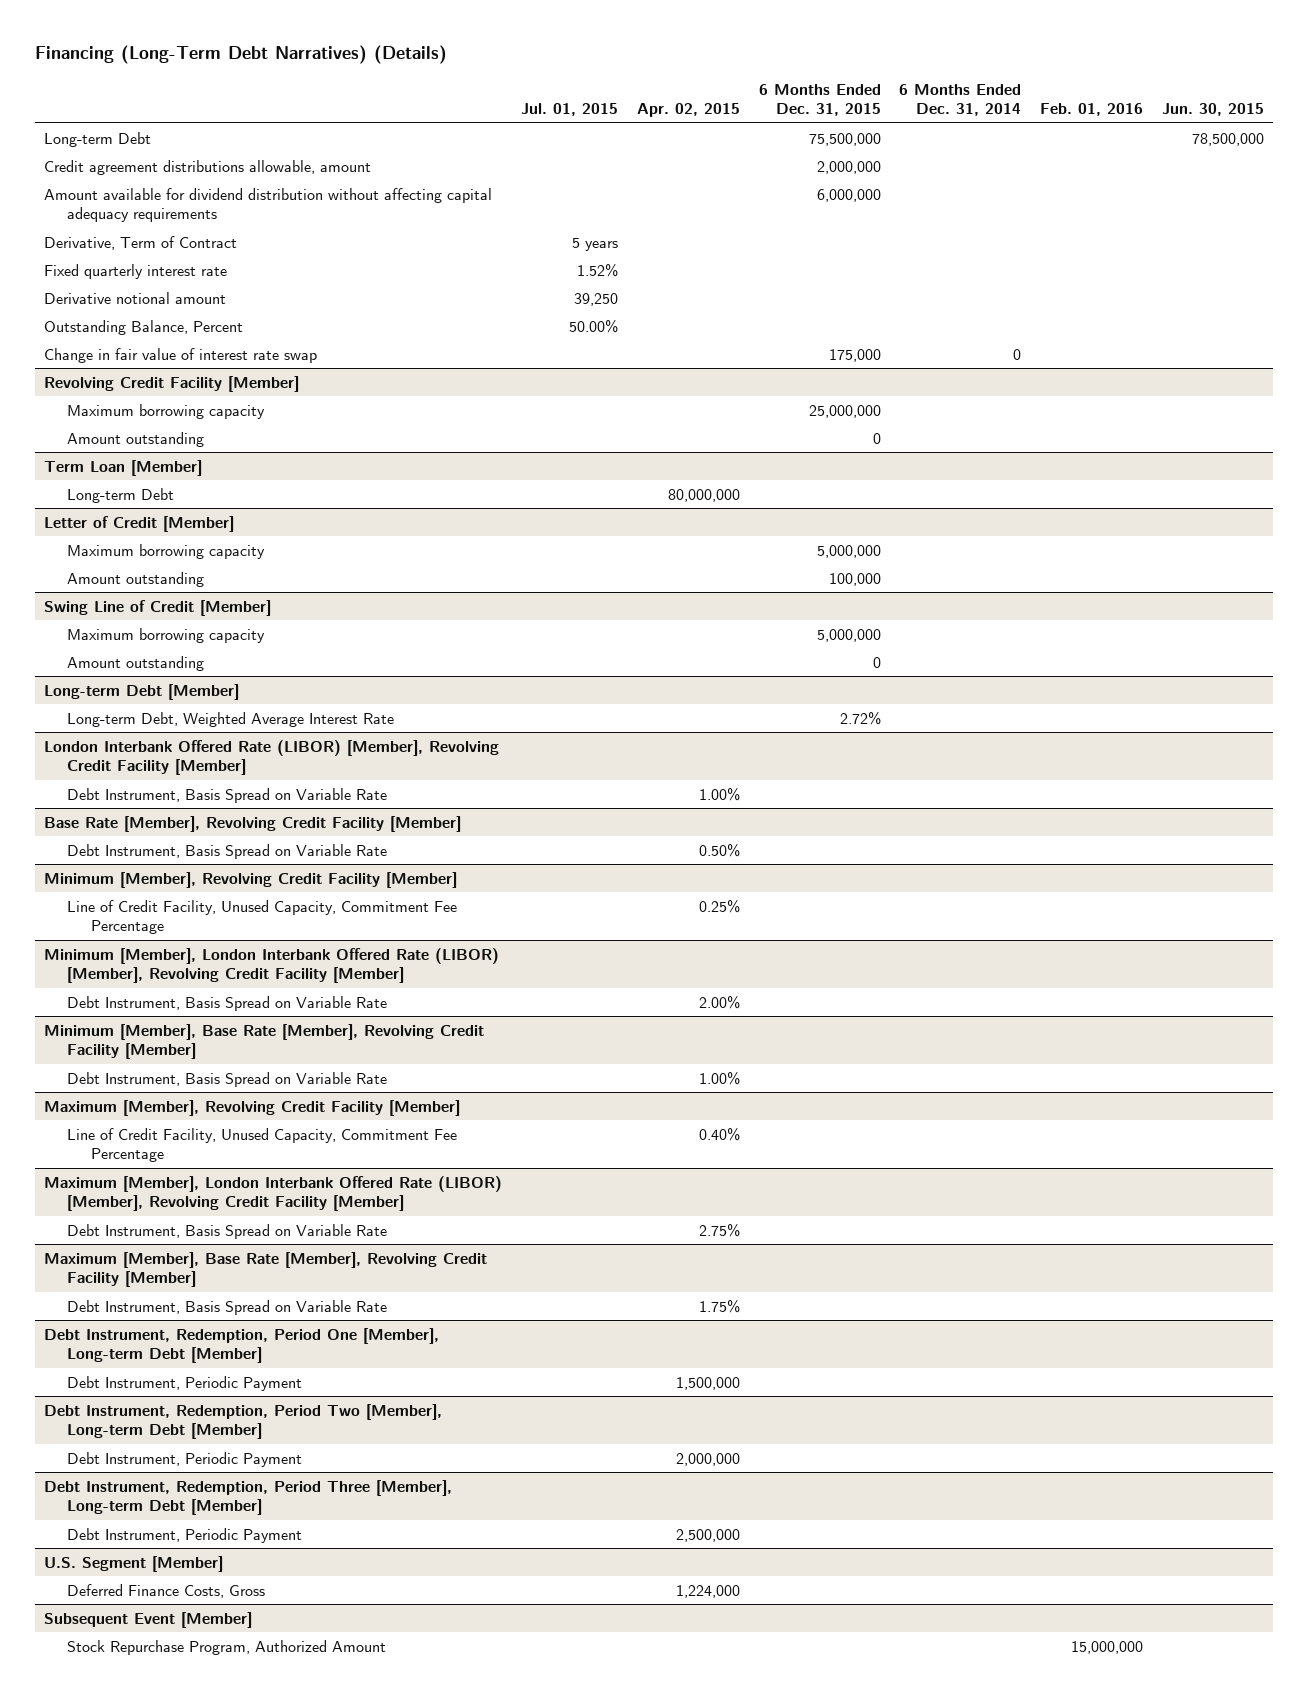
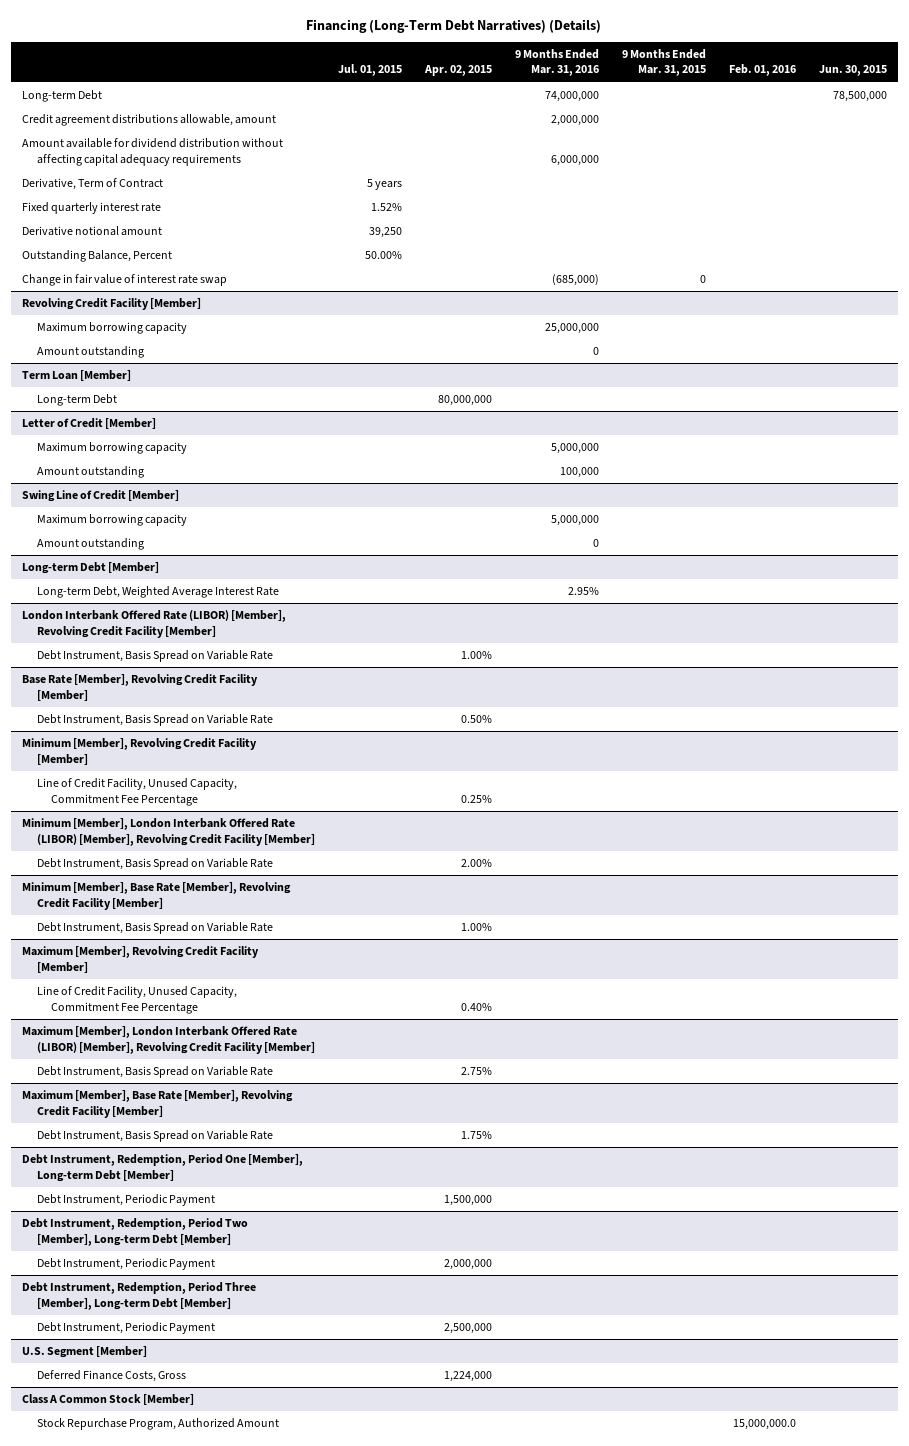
- | Jul. 01, 2015 | Apr. 02, 2015 | 6 Months Ended Dec. 31, 2015 | 6 Months Ended Dec. 31, 2014 | Feb. 01, 2016 | Jun. 30, 2015
+ | Jul. 01, 2015 | Apr. 02, 2015 | 9 Months Ended Mar. 31, 2016 | 9 Months Ended Mar. 31, 2015 | Feb. 01, 2016 | Jun. 30, 2015
- Subsequent Event [Member]
- Stock Repurchase Program, Authorized Amount | | | | | 15,000,000 |
+ Class A Common Stock [Member]
+ Stock Repurchase Program, Authorized Amount | | | | | 15,000,000.0 |

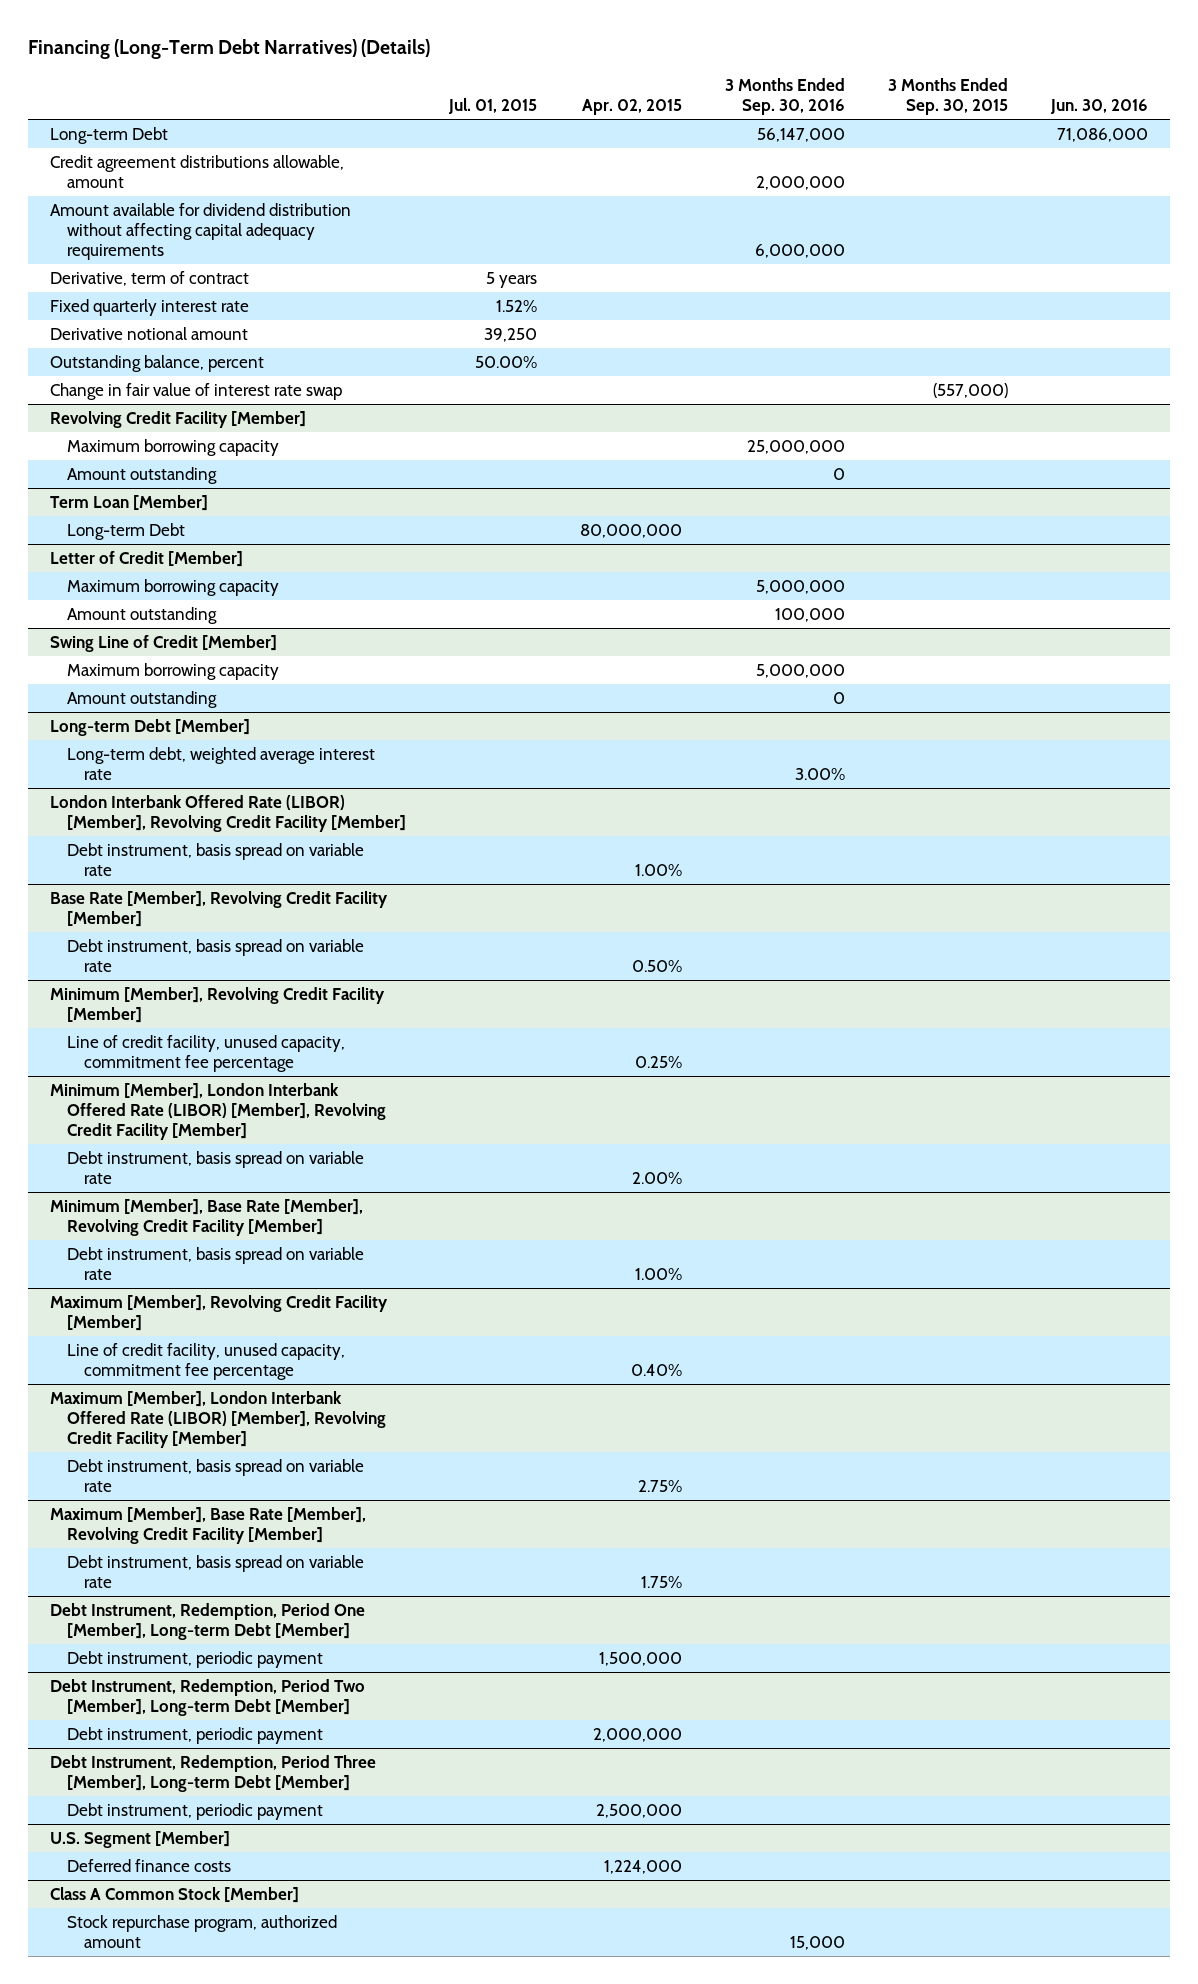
- | Jul. 01, 2015 | Apr. 02, 2015 | 9 Months Ended Mar. 31, 2016 | 9 Months Ended Mar. 31, 2015 | Feb. 01, 2016 | Jun. 30, 2015
+ | Jul. 01, 2015 | Apr. 02, 2015 | 3 Months Ended Sep. 30, 2016 | 3 Months Ended Sep. 30, 2015 | Jun. 30, 2016
- Derivative, Term of Contract | 5 years | | | | |
+ Derivative, term of contract | 5 years | | | |
- Outstanding Balance, Percent | 50.00% | | | | |
+ Outstanding balance, percent | 50.00% | | | |
@ Long-term Debt [Member]
- Long-term Debt, Weighted Average Interest Rate | | | 2.95% | | |
+ Long-term debt, weighted average interest rate | | | 3.00% | |
@ London Interbank Offered Rate (LIBOR) [Member], Revolving Credit Facility [Member]
- Debt Instrument, Basis Spread on Variable Rate | | 1.00% | | | |
+ Debt instrument, basis spread on variable rate | | 1.00% | | |
@ Base Rate [Member], Revolving Credit Facility [Member]
- Debt Instrument, Basis Spread on Variable Rate | | 0.50% | | | |
+ Debt instrument, basis spread on variable rate | | 0.50% | | |
@ Minimum [Member], Revolving Credit Facility [Member]
- Line of Credit Facility, Unused Capacity, Commitment Fee Percentage | | 0.25% | | | |
+ Line of credit facility, unused capacity, commitment fee percentage | | 0.25% | | |
@ Minimum [Member], London Interbank Offered Rate (LIBOR) [Member], Revolving Credit Facility [Member]
- Debt Instrument, Basis Spread on Variable Rate | | 2.00% | | | |
+ Debt instrument, basis spread on variable rate | | 2.00% | | |
@ Minimum [Member], Base Rate [Member], Revolving Credit Facility [Member]
- Debt Instrument, Basis Spread on Variable Rate | | 1.00% | | | |
+ Debt instrument, basis spread on variable rate | | 1.00% | | |
@ Maximum [Member], Revolving Credit Facility [Member]
- Line of Credit Facility, Unused Capacity, Commitment Fee Percentage | | 0.40% | | | |
+ Line of credit facility, unused capacity, commitment fee percentage | | 0.40% | | |
@ Maximum [Member], London Interbank Offered Rate (LIBOR) [Member], Revolving Credit Facility [Member]
- Debt Instrument, Basis Spread on Variable Rate | | 2.75% | | | |
+ Debt instrument, basis spread on variable rate | | 2.75% | | |
@ Maximum [Member], Base Rate [Member], Revolving Credit Facility [Member]
- Debt Instrument, Basis Spread on Variable Rate | | 1.75% | | | |
+ Debt instrument, basis spread on variable rate | | 1.75% | | |
@ Debt Instrument, Redemption, Period One [Member], Long-term Debt [Member]
- Debt Instrument, Periodic Payment | | 1,500,000 | | | |
+ Debt instrument, periodic payment | | 1,500,000 | | |
@ Debt Instrument, Redemption, Period Two [Member], Long-term Debt [Member]
- Debt Instrument, Periodic Payment | | 2,000,000 | | | |
+ Debt instrument, periodic payment | | 2,000,000 | | |
@ Debt Instrument, Redemption, Period Three [Member], Long-term Debt [Member]
- Debt Instrument, Periodic Payment | | 2,500,000 | | | |
+ Debt instrument, periodic payment | | 2,500,000 | | |
@ U.S. Segment [Member]
- Deferred Finance Costs, Gross | | 1,224,000 | | | |
+ Deferred finance costs | | 1,224,000 | | |
@ Class A Common Stock [Member]
- Stock Repurchase Program, Authorized Amount | | | | | 15,000,000.0 |
+ Stock repurchase program, authorized amount | | | 15,000 | |

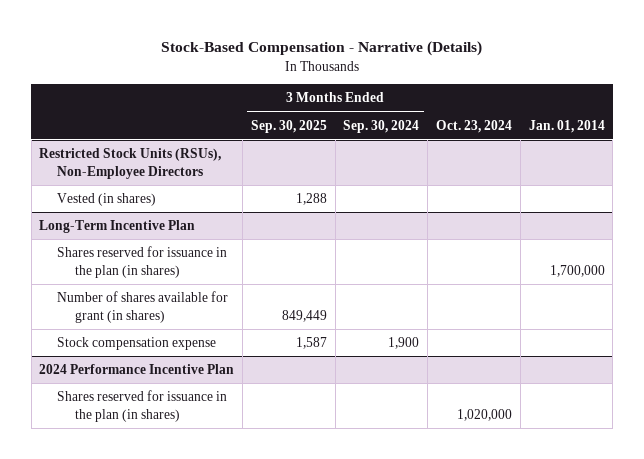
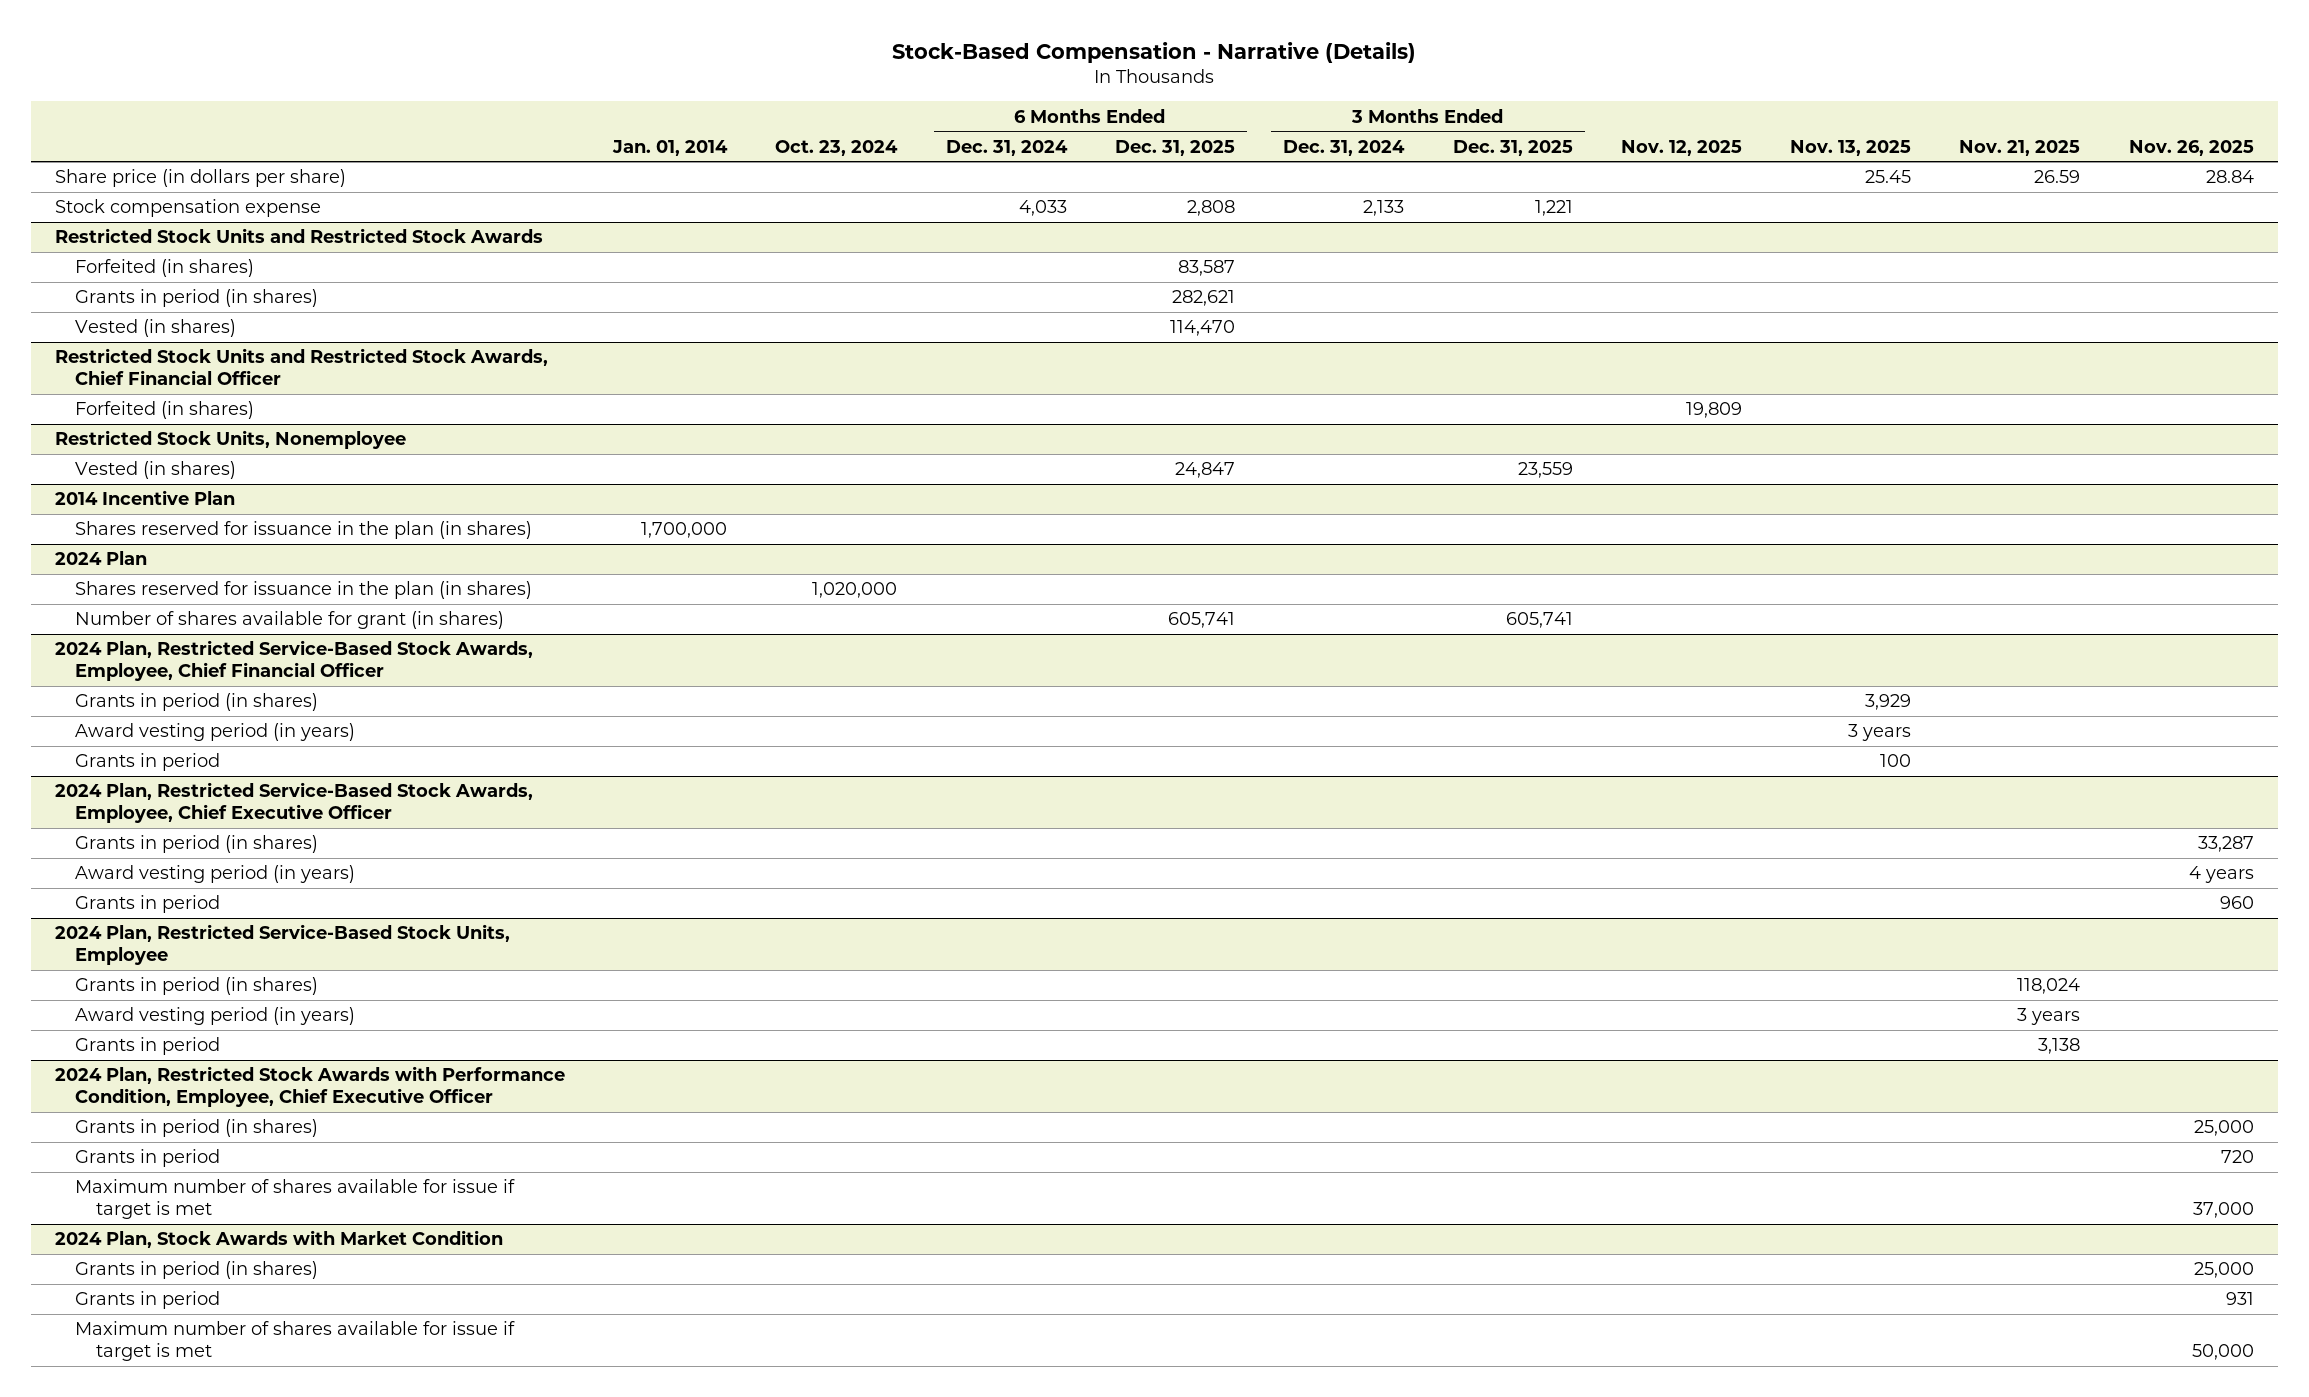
- | 3 Months Ended Sep. 30, 2025 | 3 Months Ended Sep. 30, 2024 | Oct. 23, 2024 | Jan. 01, 2014
+ | Jan. 01, 2014 | Oct. 23, 2024 | 6 Months Ended Dec. 31, 2024 | 6 Months Ended Dec. 31, 2025 | 3 Months Ended Dec. 31, 2024 | 3 Months Ended Dec. 31, 2025 | Nov. 12, 2025 | Nov. 13, 2025 | Nov. 21, 2025 | Nov. 26, 2025
- Restricted Stock Units (RSUs), Non-Employee Directors
- Vested (in shares) | 1,288 | | |
- Long-Term Incentive Plan
+ Share price (in dollars per share) | | | | | | | | 25.45 | 26.59 | 28.84
+ Stock compensation expense | | | 4,033 | 2,808 | 2,133 | 1,221 | | | |
+ Restricted Stock Units and Restricted Stock Awards
+ Forfeited (in shares) | | | | 83,587 | | | | | |
+ Grants in period (in shares) | | | | 282,621 | | | | | |
+ Vested (in shares) | | | | 114,470 | | | | | |
+ Restricted Stock Units and Restricted Stock Awards, Chief Financial Officer
+ Forfeited (in shares) | | | | | | | 19,809 | | |
+ Restricted Stock Units, Nonemployee
+ Vested (in shares) | | | | 24,847 | | 23,559 | | | |
+ 2014 Incentive Plan
- Number of shares available for grant (in shares) | 849,449 | | |
- Stock compensation expense | 1,587 | 1,900 | |
- 2024 Performance Incentive Plan
+ 2024 Plan
+ Number of shares available for grant (in shares) | | | | 605,741 | | 605,741 | | | |
+ 2024 Plan, Restricted Service-Based Stock Awards, Employee, Chief Financial Officer
+ Grants in period (in shares) | | | | | | | | 3,929 | |
+ Award vesting period (in years) | | | | | | | | 3 years | |
+ Grants in period | | | | | | | | 100 | |
+ 2024 Plan, Restricted Service-Based Stock Awards, Employee, Chief Executive Officer
+ Grants in period (in shares) | | | | | | | | | | 33,287
+ Award vesting period (in years) | | | | | | | | | | 4 years
+ Grants in period | | | | | | | | | | 960
+ 2024 Plan, Restricted Service-Based Stock Units, Employee
+ Grants in period (in shares) | | | | | | | | | 118,024 |
+ Award vesting period (in years) | | | | | | | | | 3 years |
+ Grants in period | | | | | | | | | 3,138 |
+ 2024 Plan, Restricted Stock Awards with Performance Condition, Employee, Chief Executive Officer
+ Grants in period (in shares) | | | | | | | | | | 25,000
+ Grants in period | | | | | | | | | | 720
+ Maximum number of shares available for issue if target is met | | | | | | | | | | 37,000
+ 2024 Plan, Stock Awards with Market Condition
+ Grants in period (in shares) | | | | | | | | | | 25,000
+ Grants in period | | | | | | | | | | 931
+ Maximum number of shares available for issue if target is met | | | | | | | | | | 50,000

